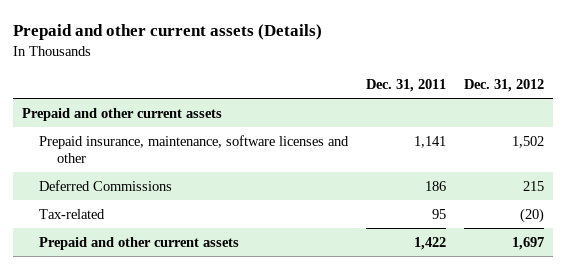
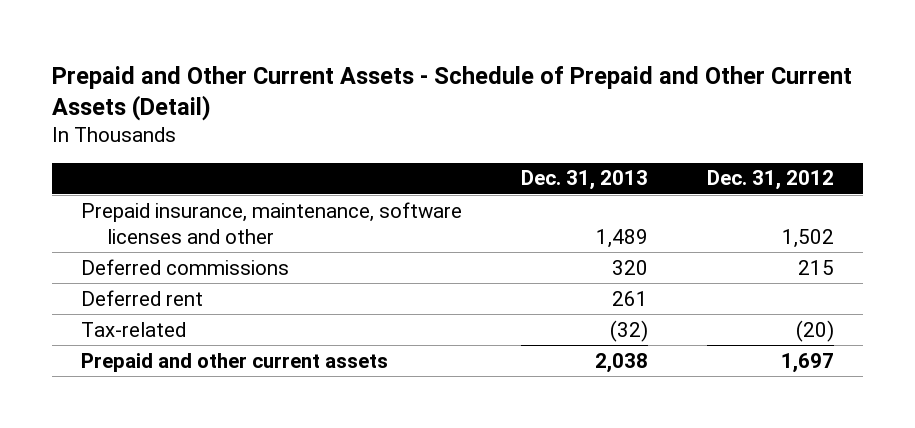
- Prepaid and other current assets (Details)
+ Prepaid and Other Current Assets - Schedule of Prepaid and Other Current Assets (Detail)
- | Dec. 31, 2011 | Dec. 31, 2012
+ | Dec. 31, 2013 | Dec. 31, 2012
- Prepaid and other current assets
- Deferred Commissions | 186 | 215
+ Deferred commissions | 320 | 215
+ Deferred rent | 261 |

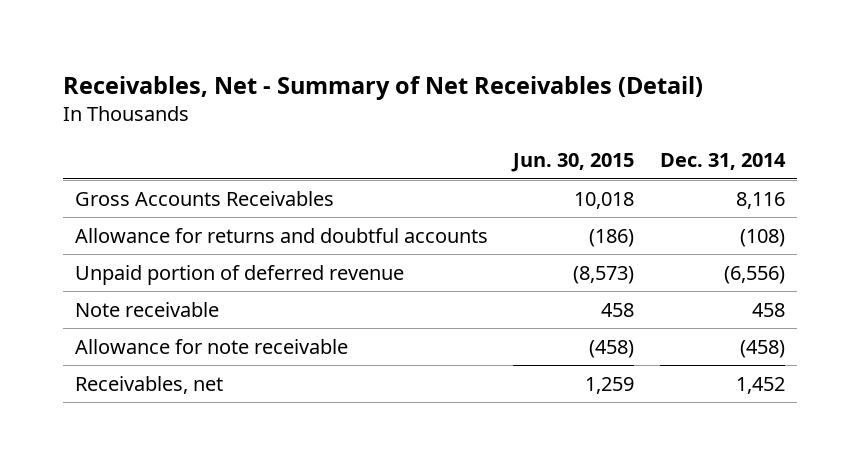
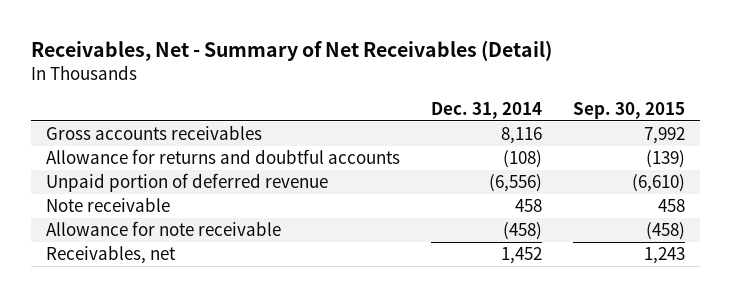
- | Jun. 30, 2015 | Dec. 31, 2014
+ | Dec. 31, 2014 | Sep. 30, 2015
- Gross Accounts Receivables | 10,018 | 8,116
+ Gross accounts receivables | 8,116 | 7,992

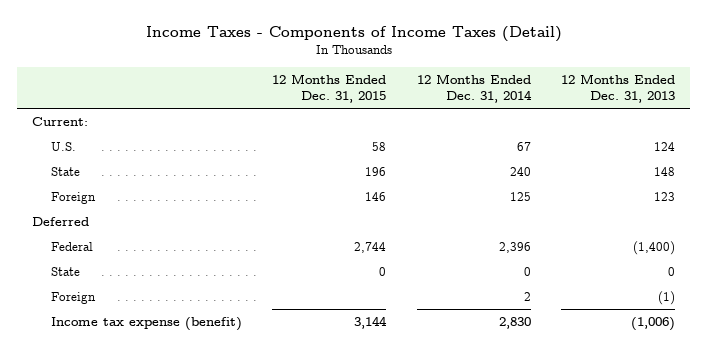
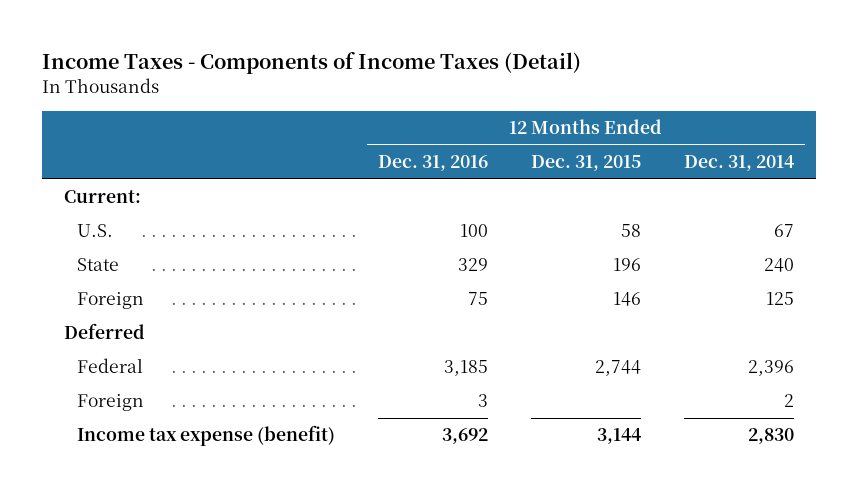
- | 12 Months Ended Dec. 31, 2015 | 12 Months Ended Dec. 31, 2014 | 12 Months Ended Dec. 31, 2013
+ | 12 Months Ended Dec. 31, 2016 | 12 Months Ended Dec. 31, 2015 | 12 Months Ended Dec. 31, 2014
- State | 0 | 0 | 0

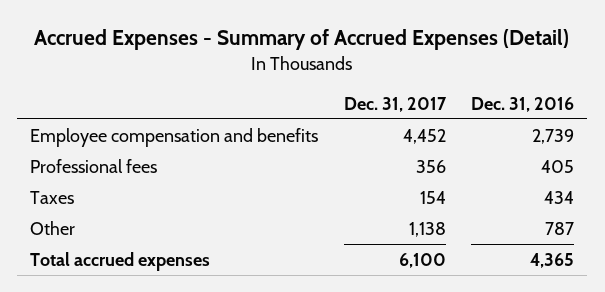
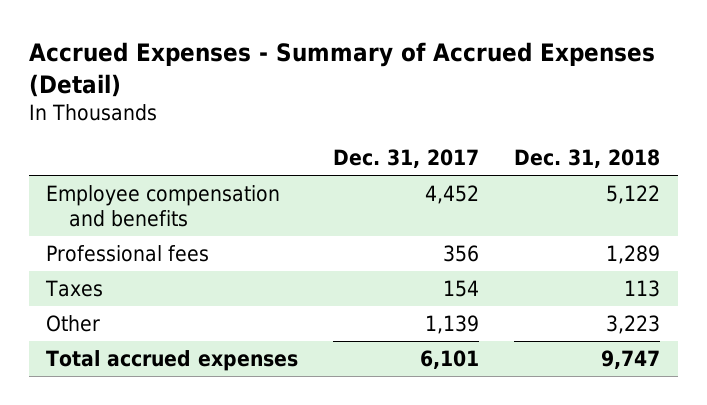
- | Dec. 31, 2017 | Dec. 31, 2016
+ | Dec. 31, 2017 | Dec. 31, 2018
- Other | 1,138 | 787
- Total accrued expenses | 6,100 | 4,365
+ Other | 1,139 | 3,223
+ Total accrued expenses | 6,101 | 9,747

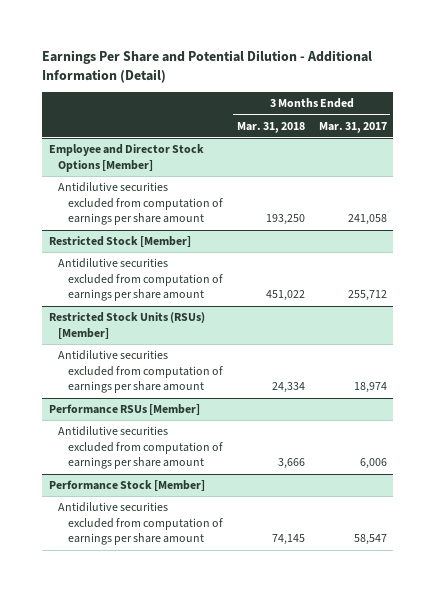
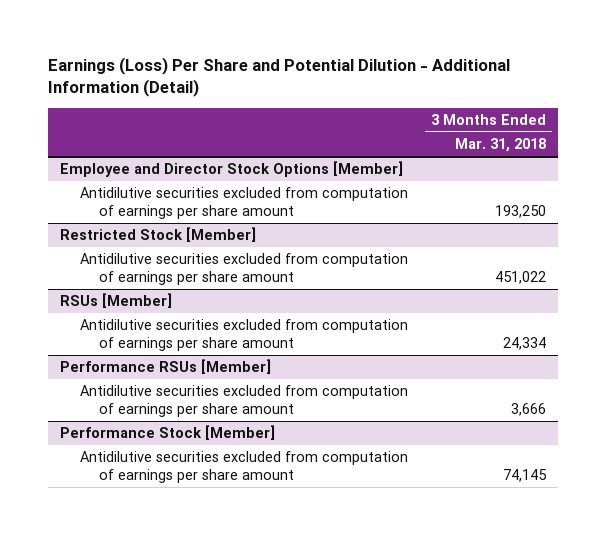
- Earnings Per Share and Potential Dilution - Additional Information (Detail)
+ Earnings (Loss) Per Share and Potential Dilution - Additional Information (Detail)
- | 3 Months Ended Mar. 31, 2018 | 3 Months Ended Mar. 31, 2017
+ | 3 Months Ended Mar. 31, 2018
- Restricted Stock Units (RSUs) [Member]
+ RSUs [Member]

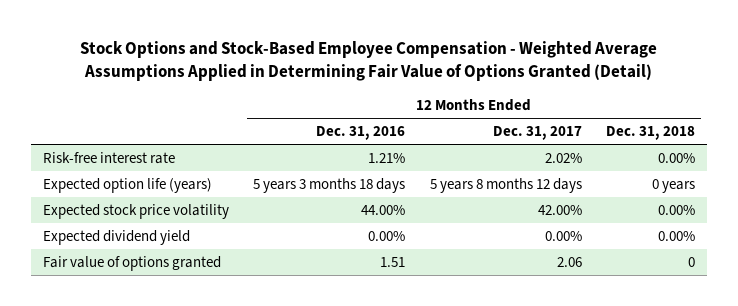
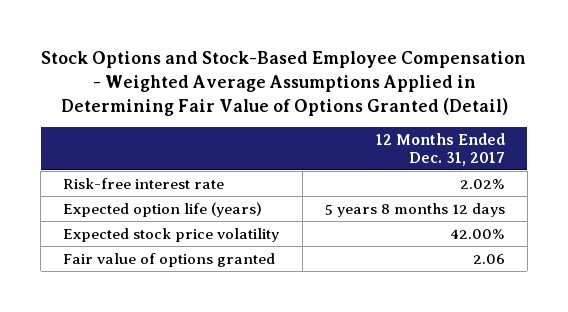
- | 12 Months Ended Dec. 31, 2016 | 12 Months Ended Dec. 31, 2017 | 12 Months Ended Dec. 31, 2018
+ | 12 Months Ended Dec. 31, 2017
- Expected dividend yield | 0.00% | 0.00% | 0.00%

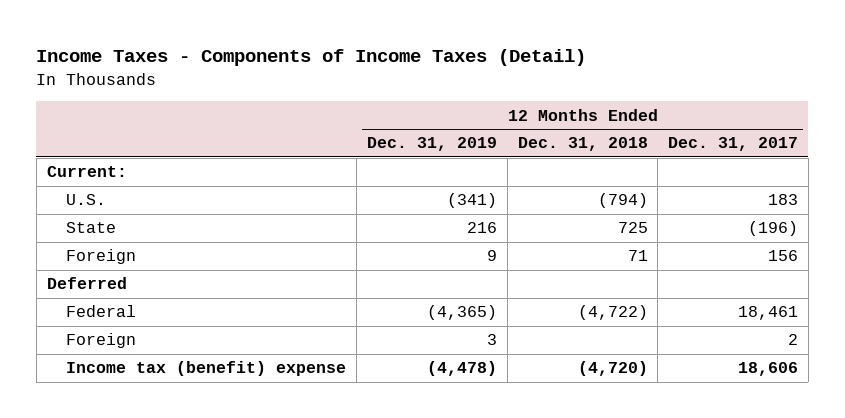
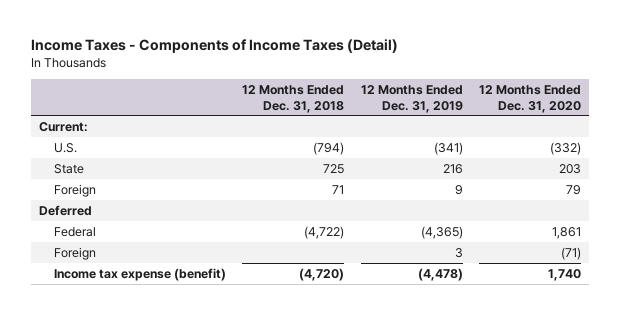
- | 12 Months Ended Dec. 31, 2019 | 12 Months Ended Dec. 31, 2018 | 12 Months Ended Dec. 31, 2017
+ | 12 Months Ended Dec. 31, 2018 | 12 Months Ended Dec. 31, 2019 | 12 Months Ended Dec. 31, 2020
- Income tax (benefit) expense | (4,478) | (4,720) | 18,606
+ Income tax expense (benefit) | (4,720) | (4,478) | 1,740

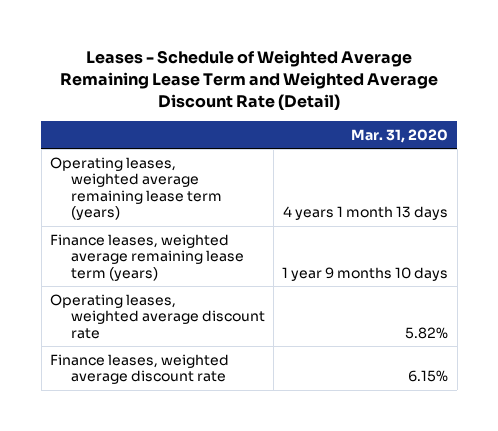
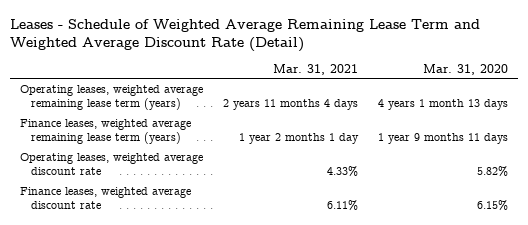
- | Mar. 31, 2020
+ | Mar. 31, 2021 | Mar. 31, 2020
- Finance leases, weighted average remaining lease term (years) | 1 year 9 months 10 days
+ Finance leases, weighted average remaining lease term (years) | 1 year 2 months 1 day | 1 year 9 months 11 days

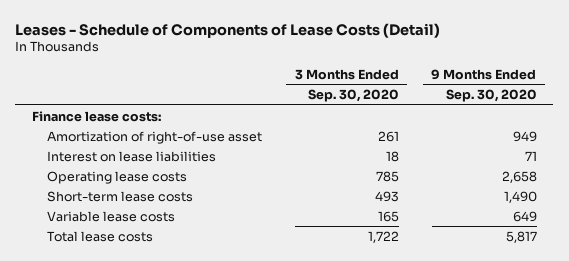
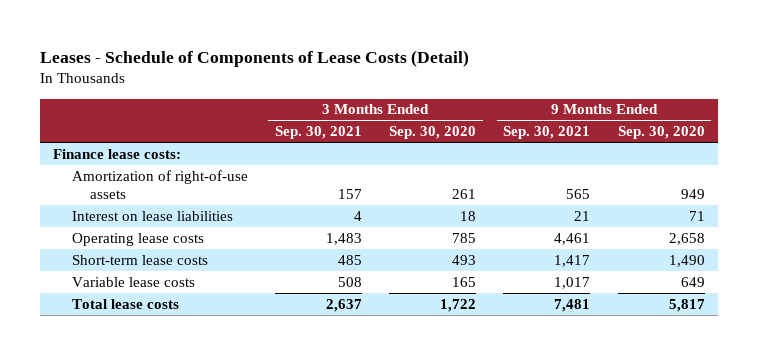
- | 3 Months Ended Sep. 30, 2020 | 9 Months Ended Sep. 30, 2020
+ | 3 Months Ended Sep. 30, 2021 | 3 Months Ended Sep. 30, 2020 | 9 Months Ended Sep. 30, 2021 | 9 Months Ended Sep. 30, 2020
- Amortization of right-of-use asset | 261 | 949
+ Amortization of right-of-use assets | 157 | 261 | 565 | 949

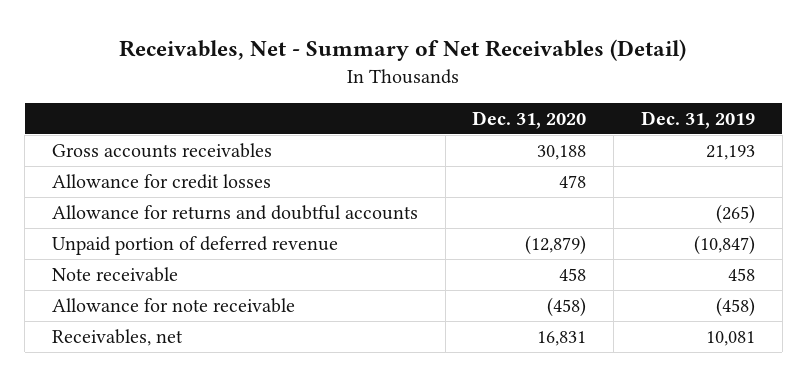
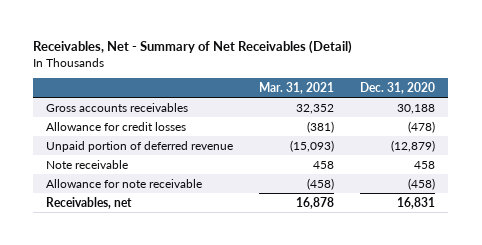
- | Dec. 31, 2020 | Dec. 31, 2019
+ | Mar. 31, 2021 | Dec. 31, 2020
- Allowance for credit losses | 478 |
- Allowance for returns and doubtful accounts | | (265)
+ Allowance for credit losses | (381) | (478)

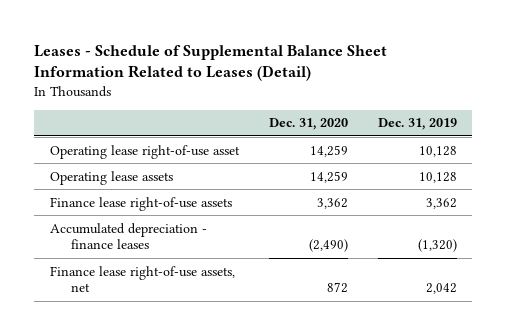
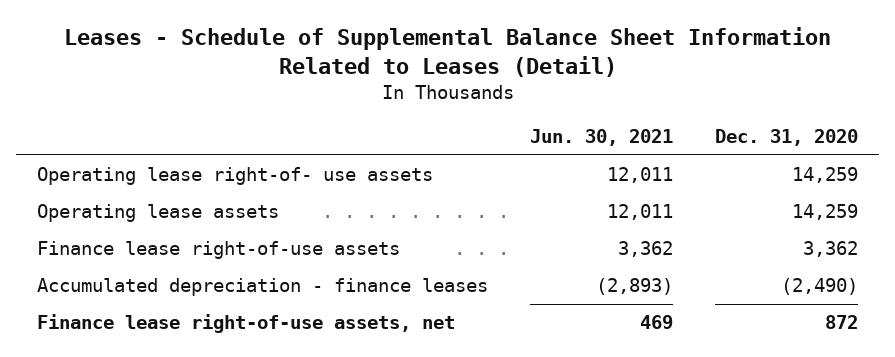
- | Dec. 31, 2020 | Dec. 31, 2019
+ | Jun. 30, 2021 | Dec. 31, 2020
- Operating lease right-of-use asset | 14,259 | 10,128
+ Operating lease right-of- use assets | 12,011 | 14,259

